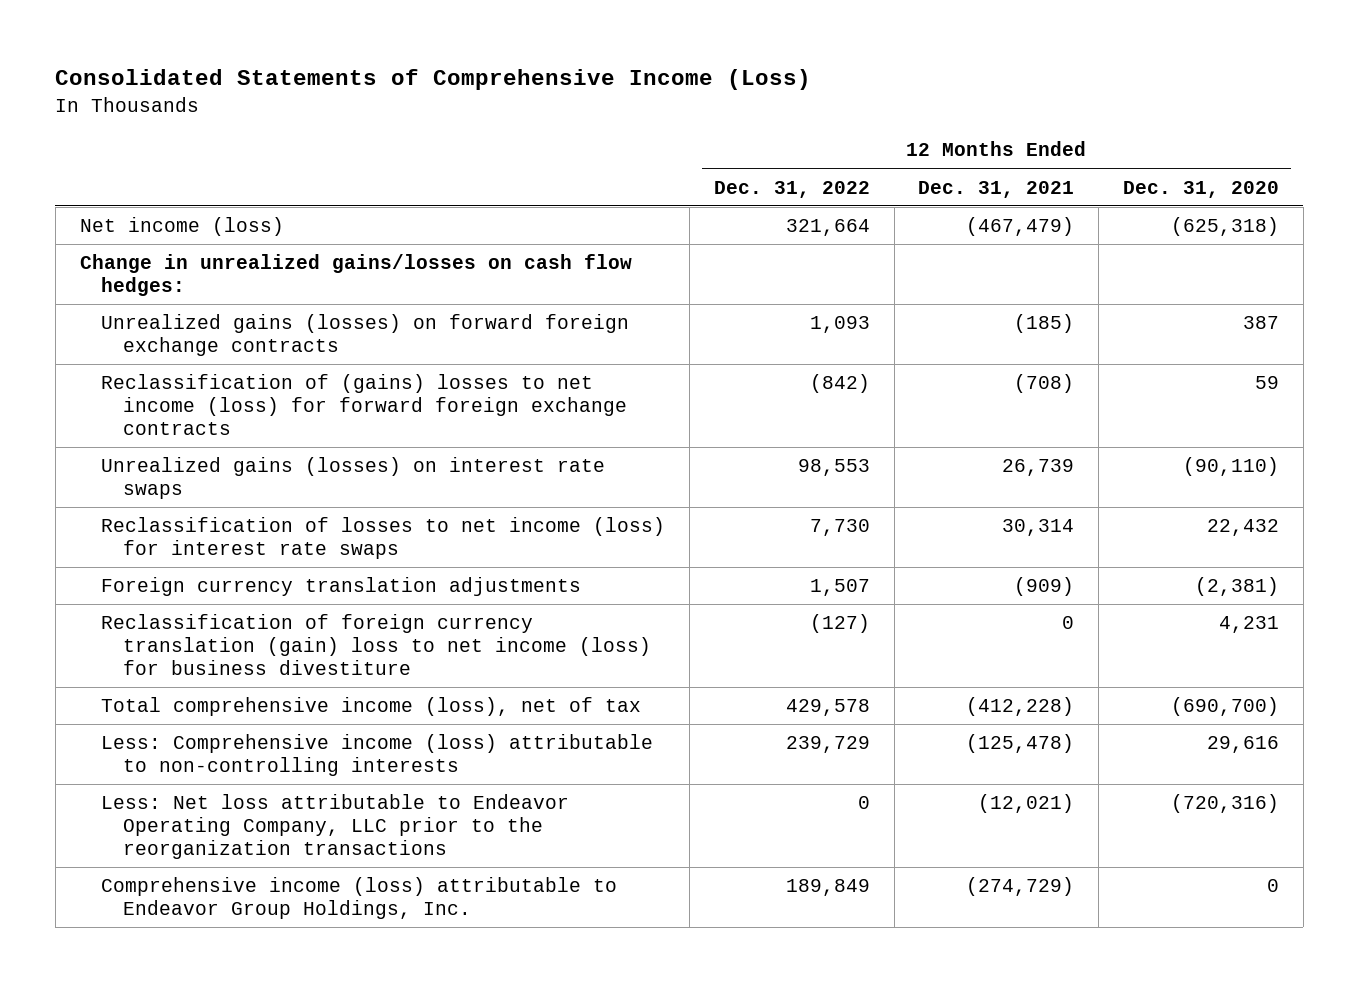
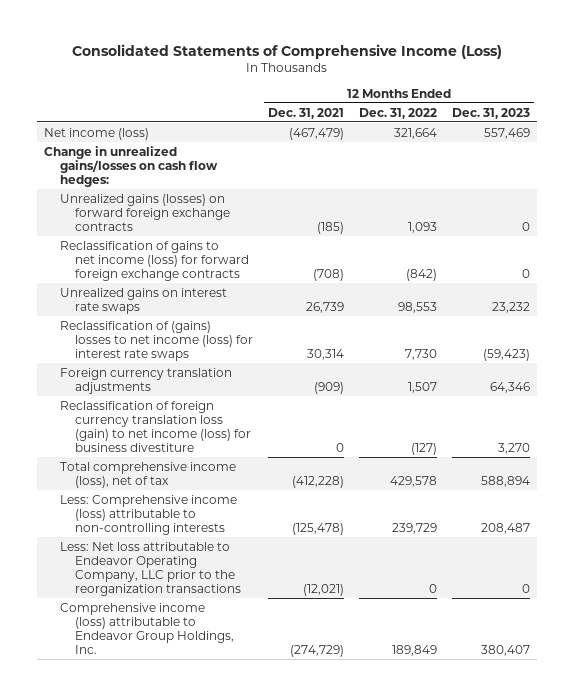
- | 12 Months Ended Dec. 31, 2022 | 12 Months Ended Dec. 31, 2021 | 12 Months Ended Dec. 31, 2020
+ | 12 Months Ended Dec. 31, 2021 | 12 Months Ended Dec. 31, 2022 | 12 Months Ended Dec. 31, 2023
- Reclassification of (gains) losses to net income (loss) for forward foreign exchange contracts | (842) | (708) | 59
- Unrealized gains (losses) on interest rate swaps | 98,553 | 26,739 | (90,110)
- Reclassification of losses to net income (loss) for interest rate swaps | 7,730 | 30,314 | 22,432
+ Reclassification of gains to net income (loss) for forward foreign exchange contracts | (708) | (842) | 0
+ Unrealized gains on interest rate swaps | 26,739 | 98,553 | 23,232
+ Reclassification of (gains) losses to net income (loss) for interest rate swaps | 30,314 | 7,730 | (59,423)
- Reclassification of foreign currency translation (gain) loss to net income (loss) for business divestiture | (127) | 0 | 4,231
+ Reclassification of foreign currency translation loss (gain) to net income (loss) for business divestiture | 0 | (127) | 3,270

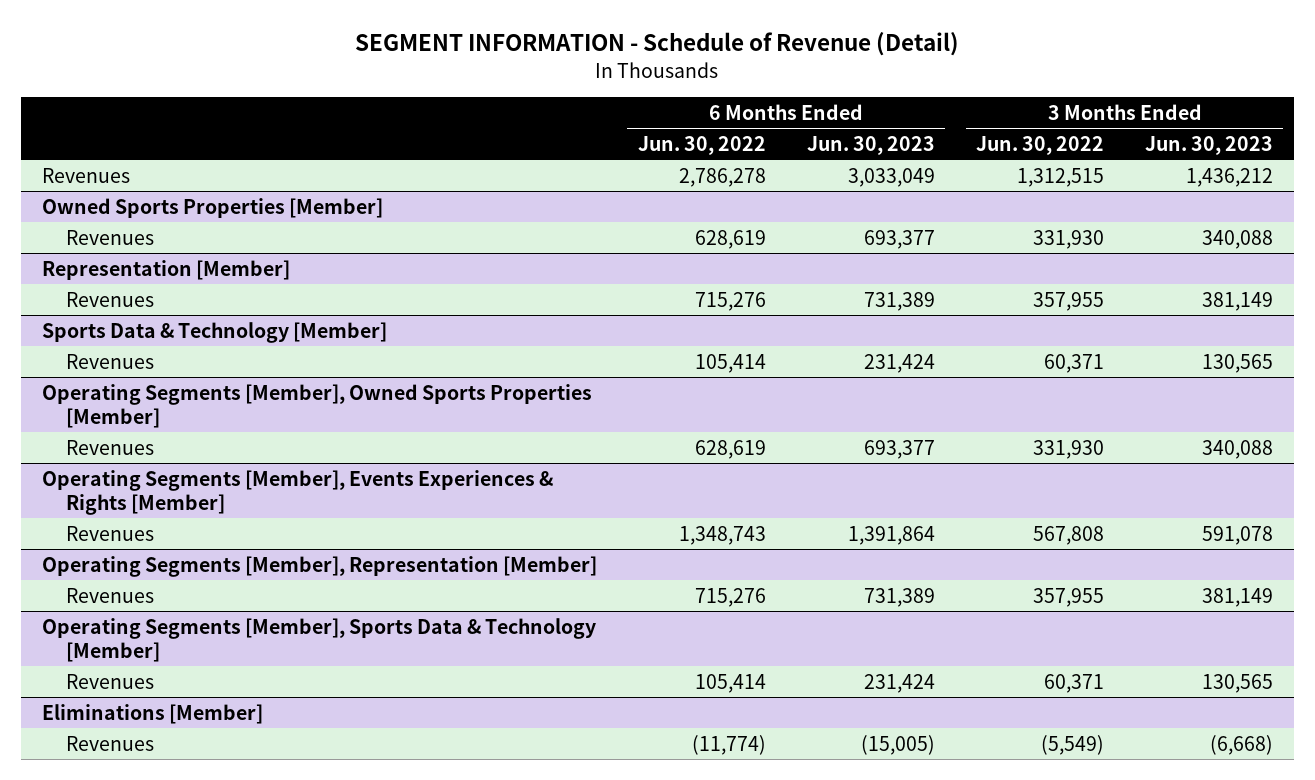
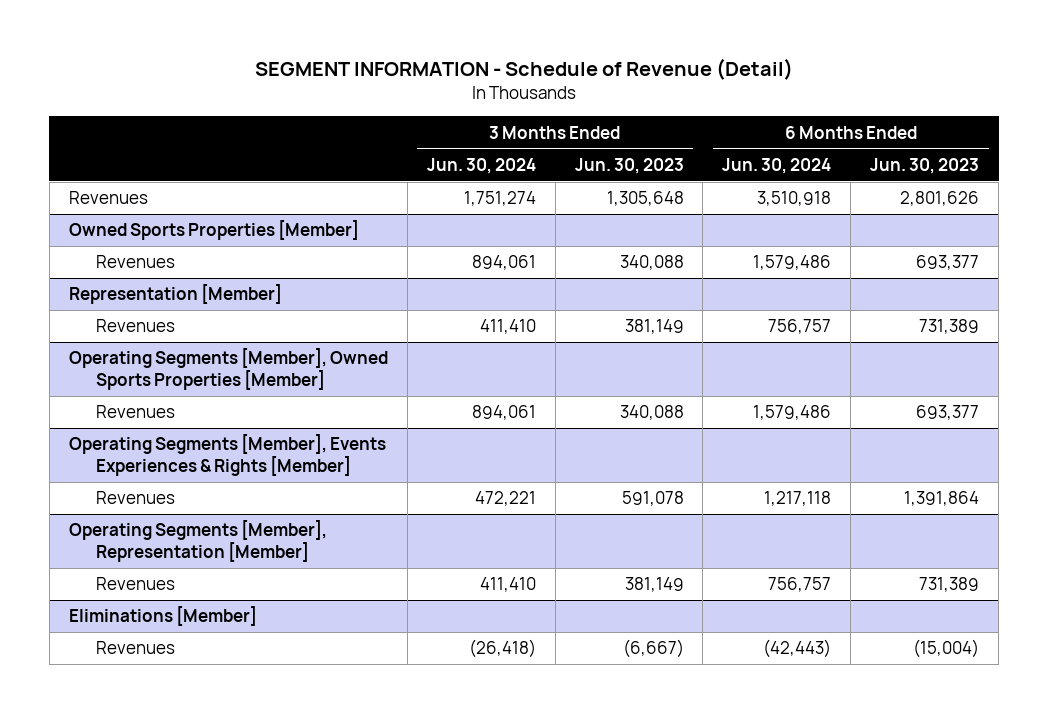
- | 6 Months Ended Jun. 30, 2022 | 6 Months Ended Jun. 30, 2023 | 3 Months Ended Jun. 30, 2022 | 3 Months Ended Jun. 30, 2023
+ | 3 Months Ended Jun. 30, 2024 | 3 Months Ended Jun. 30, 2023 | 6 Months Ended Jun. 30, 2024 | 6 Months Ended Jun. 30, 2023
- Revenues | 2,786,278 | 3,033,049 | 1,312,515 | 1,436,212
+ Revenues | 1,751,274 | 1,305,648 | 3,510,918 | 2,801,626
- Sports Data & Technology [Member]
- Revenues | 105,414 | 231,424 | 60,371 | 130,565
- Operating Segments [Member], Sports Data & Technology [Member]
- Revenues | 105,414 | 231,424 | 60,371 | 130,565
@ Eliminations [Member]
- Revenues | (11,774) | (15,005) | (5,549) | (6,668)
+ Revenues | (26,418) | (6,667) | (42,443) | (15,004)

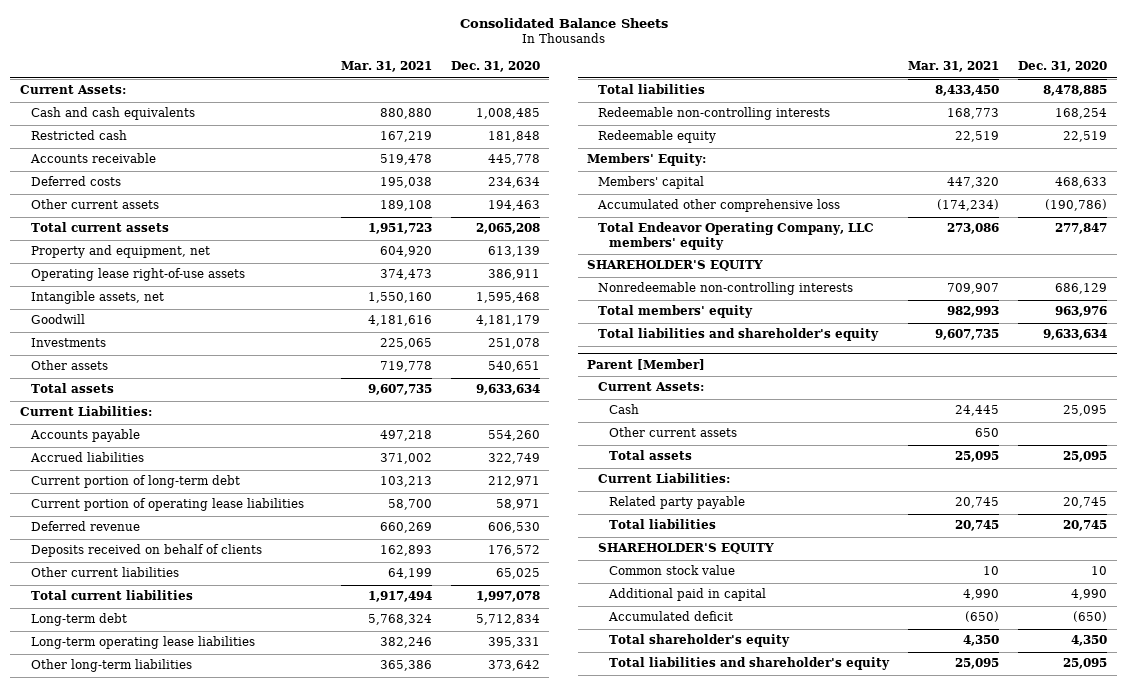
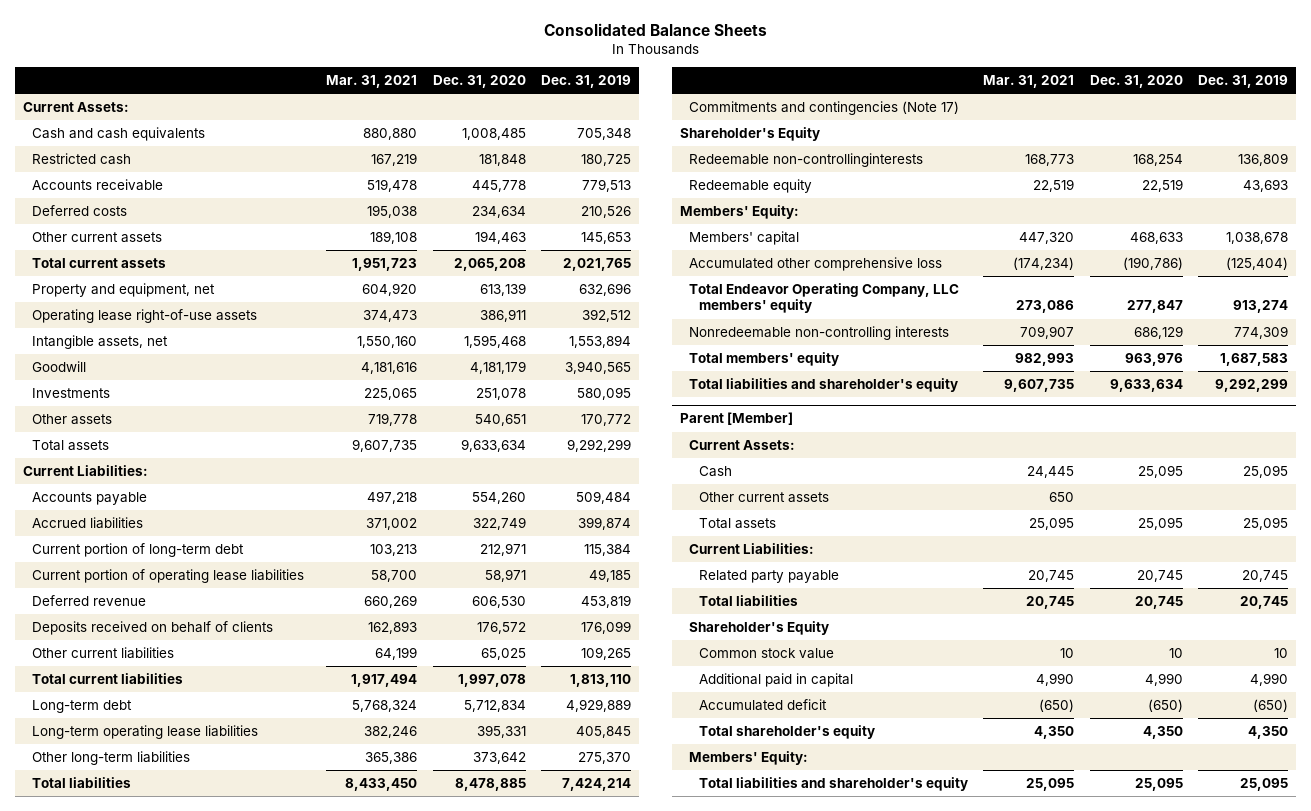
- | Mar. 31, 2021 | Dec. 31, 2020
+ | Mar. 31, 2021 | Dec. 31, 2020 | Dec. 31, 2019
- Redeemable non-controlling interests | 168,773 | 168,254
+ Commitments and contingencies (Note 17)
+ Shareholder's Equity
+ Redeemable non-controllinginterests | 168,773 | 168,254 | 136,809
- SHAREHOLDER'S EQUITY
@ Parent [Member]
- SHAREHOLDER'S EQUITY
+ Shareholder's Equity
+ Members' Equity:

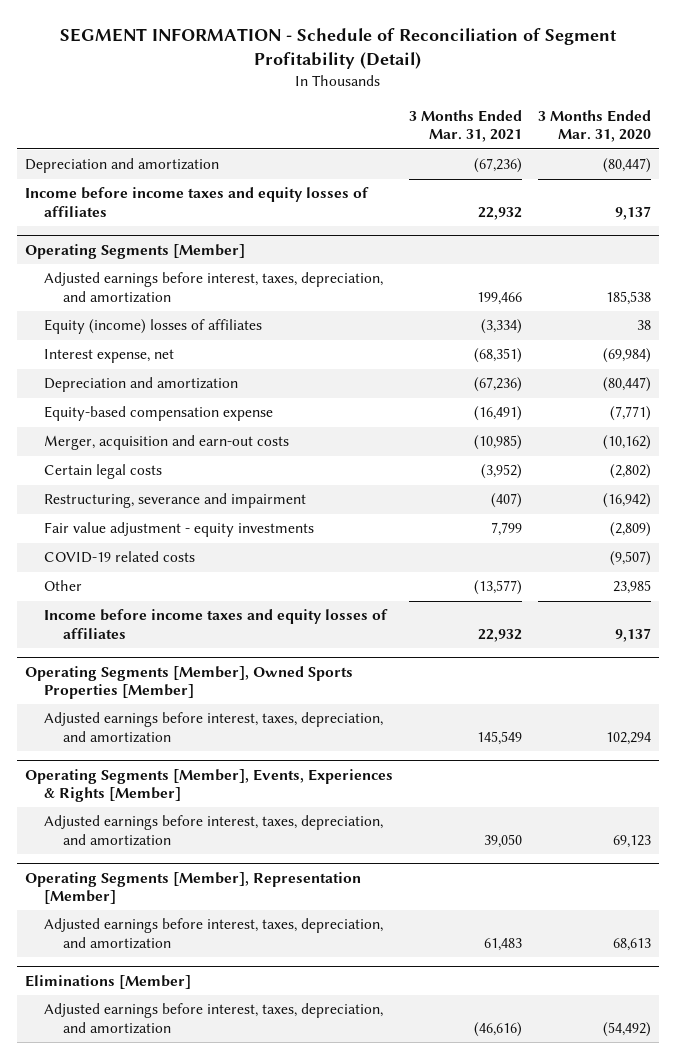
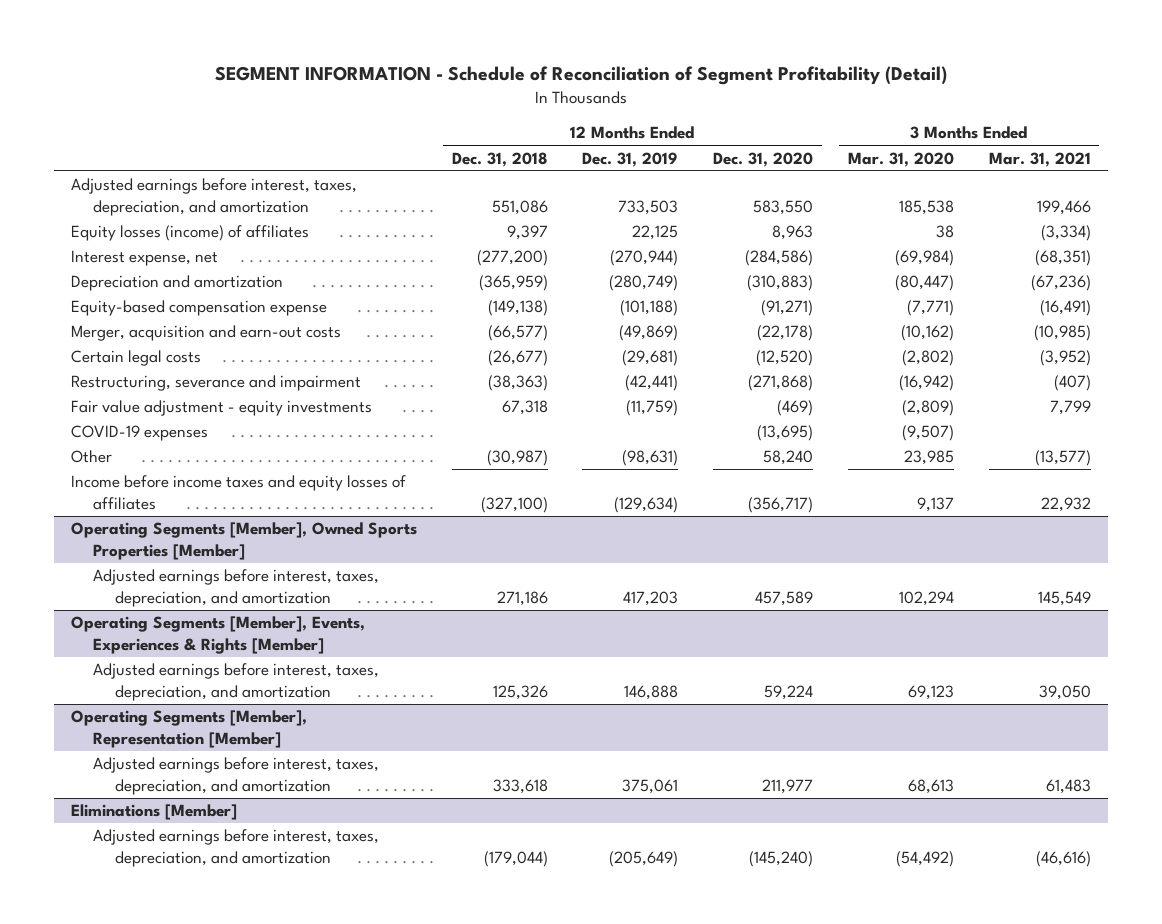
- | 3 Months Ended Mar. 31, 2021 | 3 Months Ended Mar. 31, 2020
+ | 12 Months Ended Dec. 31, 2018 | 12 Months Ended Dec. 31, 2019 | 12 Months Ended Dec. 31, 2020 | 3 Months Ended Mar. 31, 2020 | 3 Months Ended Mar. 31, 2021
- Depreciation and amortization | (67,236) | (80,447)
- Income before income taxes and equity losses of affiliates | 22,932 | 9,137
- Operating Segments [Member]
- Equity (income) losses of affiliates | (3,334) | 38
+ Equity losses (income) of affiliates | 9,397 | 22,125 | 8,963 | 38 | (3,334)
- COVID-19 related costs | | (9,507)
+ COVID-19 expenses | | | (13,695) | (9,507) |

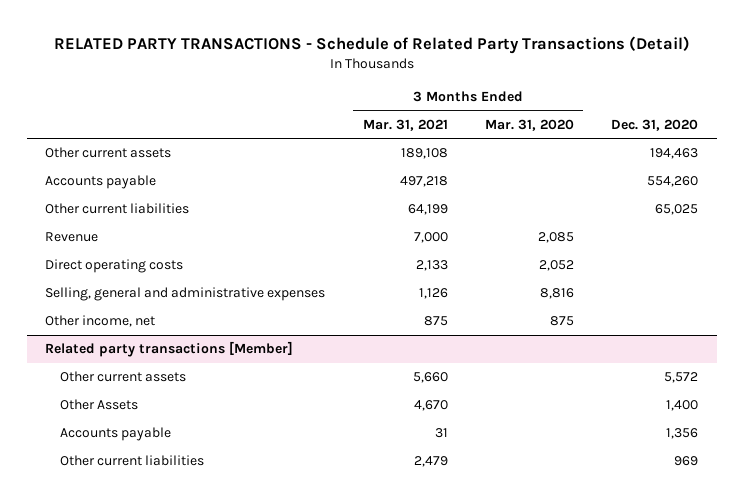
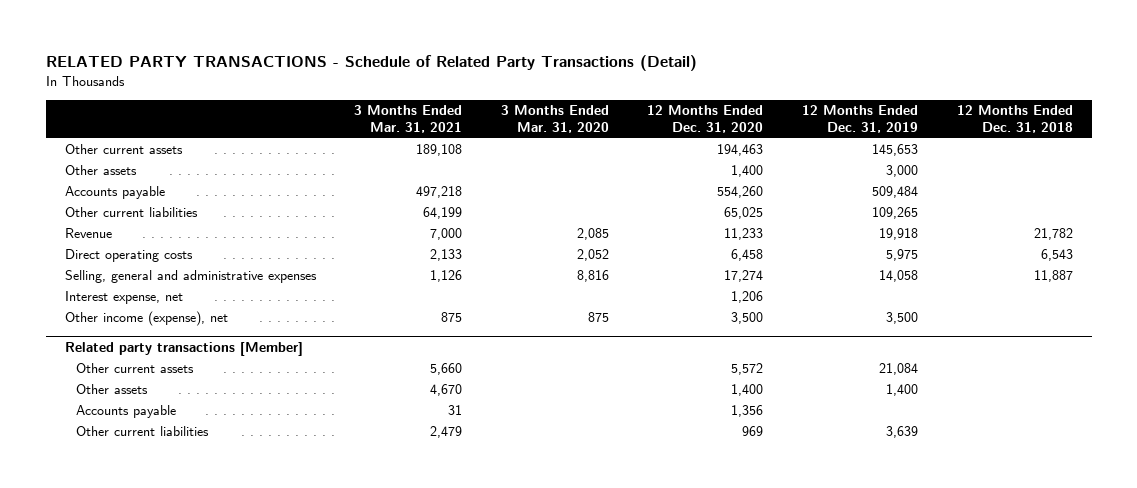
- | 3 Months Ended Mar. 31, 2021 | 3 Months Ended Mar. 31, 2020 | Dec. 31, 2020
+ | 3 Months Ended Mar. 31, 2021 | 3 Months Ended Mar. 31, 2020 | 12 Months Ended Dec. 31, 2020 | 12 Months Ended Dec. 31, 2019 | 12 Months Ended Dec. 31, 2018
+ Other assets | | | 1,400 | 3,000 |
- Other income, net | 875 | 875 |
+ Interest expense, net | | | 1,206 | |
+ Other income (expense), net | 875 | 875 | 3,500 | 3,500 |
@ Related party transactions [Member]
- Other Assets | 4,670 | | 1,400
+ Other assets | 4,670 | | 1,400 | 1,400 |

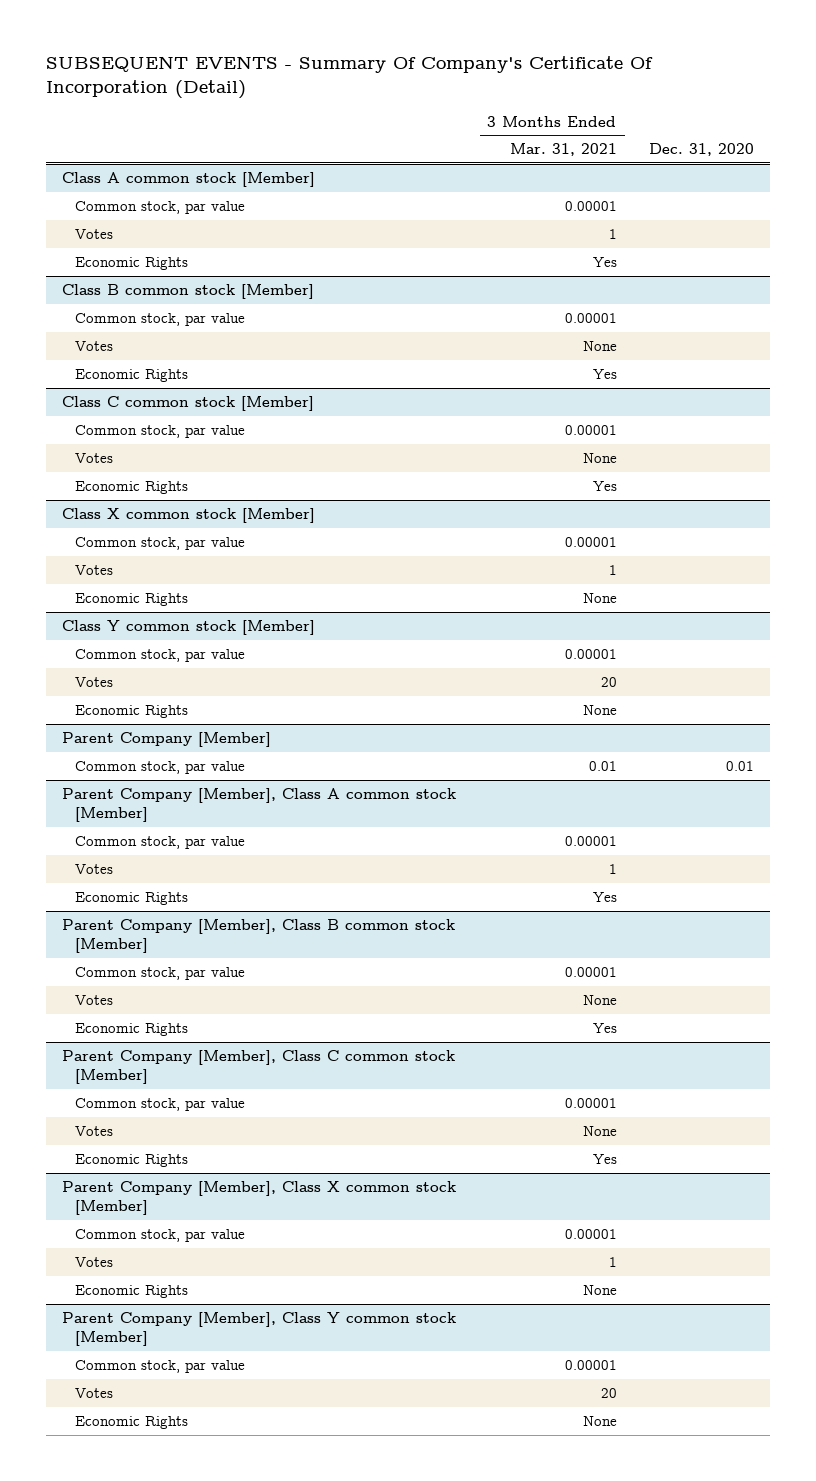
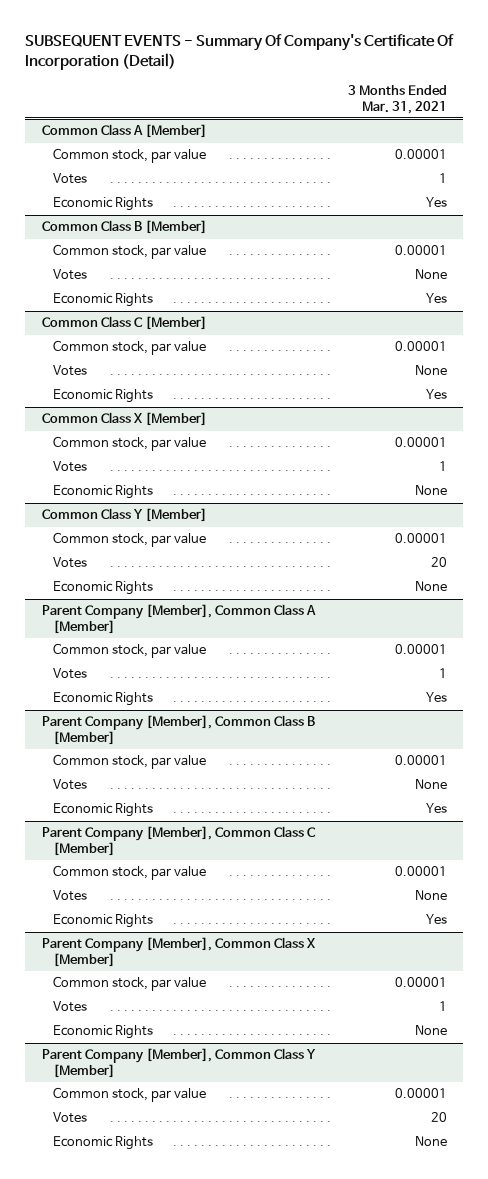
- | 3 Months Ended Mar. 31, 2021 | Dec. 31, 2020
+ | 3 Months Ended Mar. 31, 2021
- Class A common stock [Member]
+ Common Class A [Member]
- Class B common stock [Member]
+ Common Class B [Member]
- Class C common stock [Member]
+ Common Class C [Member]
- Class X common stock [Member]
+ Common Class X [Member]
- Class Y common stock [Member]
+ Common Class Y [Member]
- Parent Company [Member]
- Common stock, par value | 0.01 | 0.01
- Parent Company [Member], Class A common stock [Member]
+ Parent Company [Member], Common Class A [Member]
- Parent Company [Member], Class B common stock [Member]
+ Parent Company [Member], Common Class B [Member]
- Parent Company [Member], Class C common stock [Member]
+ Parent Company [Member], Common Class C [Member]
- Parent Company [Member], Class X common stock [Member]
+ Parent Company [Member], Common Class X [Member]
- Parent Company [Member], Class Y common stock [Member]
+ Parent Company [Member], Common Class Y [Member]

